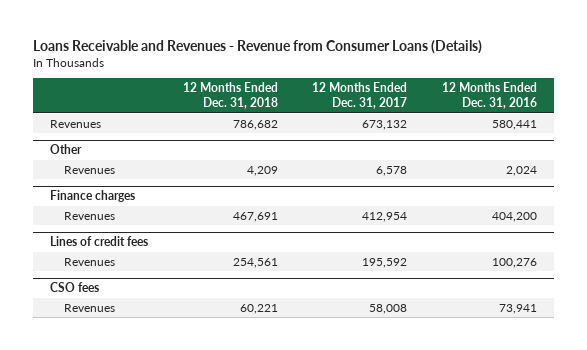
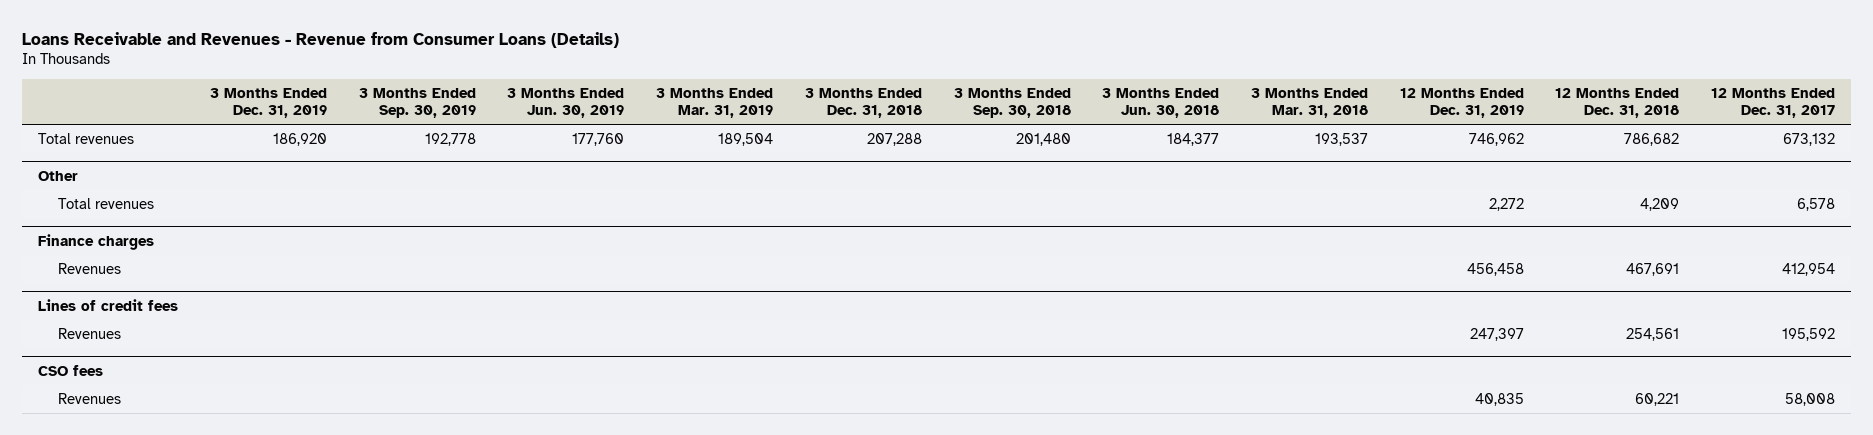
- | 12 Months Ended Dec. 31, 2018 | 12 Months Ended Dec. 31, 2017 | 12 Months Ended Dec. 31, 2016
+ | 3 Months Ended Dec. 31, 2019 | 3 Months Ended Sep. 30, 2019 | 3 Months Ended Jun. 30, 2019 | 3 Months Ended Mar. 31, 2019 | 3 Months Ended Dec. 31, 2018 | 3 Months Ended Sep. 30, 2018 | 3 Months Ended Jun. 30, 2018 | 3 Months Ended Mar. 31, 2018 | 12 Months Ended Dec. 31, 2019 | 12 Months Ended Dec. 31, 2018 | 12 Months Ended Dec. 31, 2017
- Revenues | 786,682 | 673,132 | 580,441
+ Total revenues | 186,920 | 192,778 | 177,760 | 189,504 | 207,288 | 201,480 | 184,377 | 193,537 | 746,962 | 786,682 | 673,132
@ Other
- Revenues | 4,209 | 6,578 | 2,024
+ Total revenues | | | | | | | | | 2,272 | 4,209 | 6,578

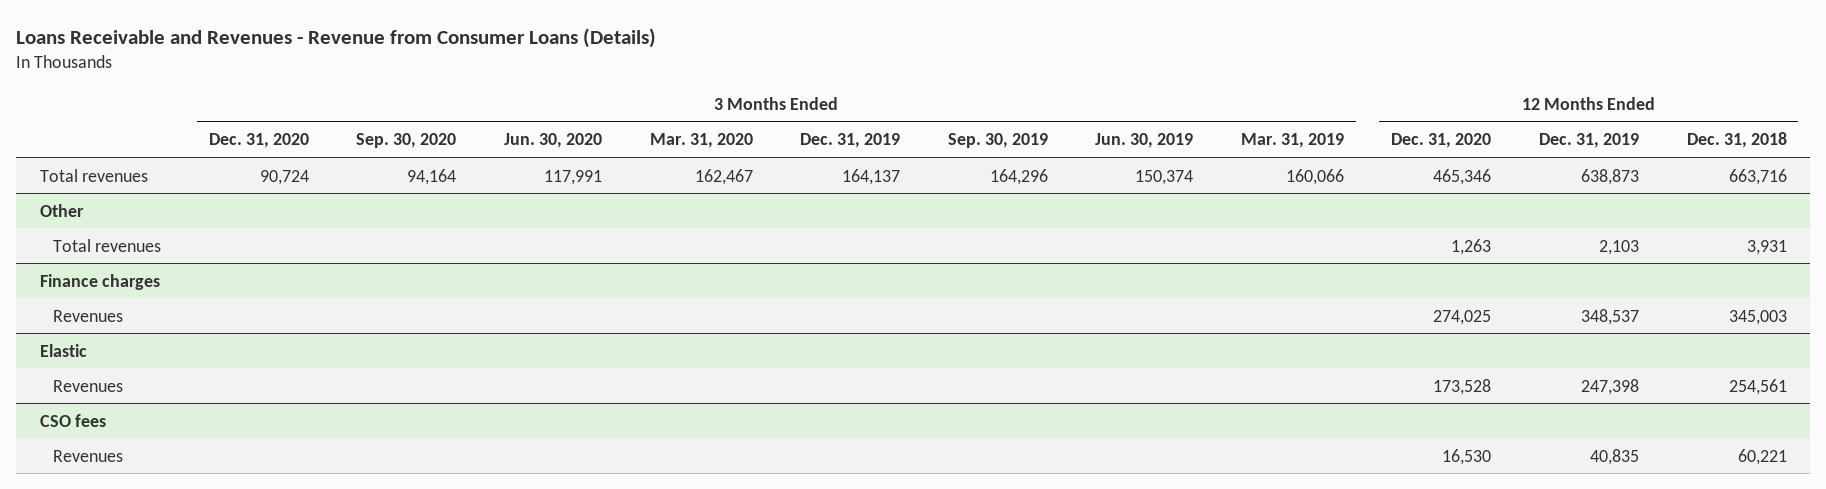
- | 3 Months Ended Dec. 31, 2019 | 3 Months Ended Sep. 30, 2019 | 3 Months Ended Jun. 30, 2019 | 3 Months Ended Mar. 31, 2019 | 3 Months Ended Dec. 31, 2018 | 3 Months Ended Sep. 30, 2018 | 3 Months Ended Jun. 30, 2018 | 3 Months Ended Mar. 31, 2018 | 12 Months Ended Dec. 31, 2019 | 12 Months Ended Dec. 31, 2018 | 12 Months Ended Dec. 31, 2017
+ | 3 Months Ended Dec. 31, 2020 | 3 Months Ended Sep. 30, 2020 | 3 Months Ended Jun. 30, 2020 | 3 Months Ended Mar. 31, 2020 | 3 Months Ended Dec. 31, 2019 | 3 Months Ended Sep. 30, 2019 | 3 Months Ended Jun. 30, 2019 | 3 Months Ended Mar. 31, 2019 | 12 Months Ended Dec. 31, 2020 | 12 Months Ended Dec. 31, 2019 | 12 Months Ended Dec. 31, 2018
- Total revenues | 186,920 | 192,778 | 177,760 | 189,504 | 207,288 | 201,480 | 184,377 | 193,537 | 746,962 | 786,682 | 673,132
+ Total revenues | 90,724 | 94,164 | 117,991 | 162,467 | 164,137 | 164,296 | 150,374 | 160,066 | 465,346 | 638,873 | 663,716
@ Other
- Total revenues | | | | | | | | | 2,272 | 4,209 | 6,578
+ Total revenues | | | | | | | | | 1,263 | 2,103 | 3,931
@ Finance charges
- Revenues | | | | | | | | | 456,458 | 467,691 | 412,954
- Lines of credit fees
- Revenues | | | | | | | | | 247,397 | 254,561 | 195,592
@ Finance charges
+ Revenues | | | | | | | | | 274,025 | 348,537 | 345,003
+ Elastic
+ Revenues | | | | | | | | | 173,528 | 247,398 | 254,561

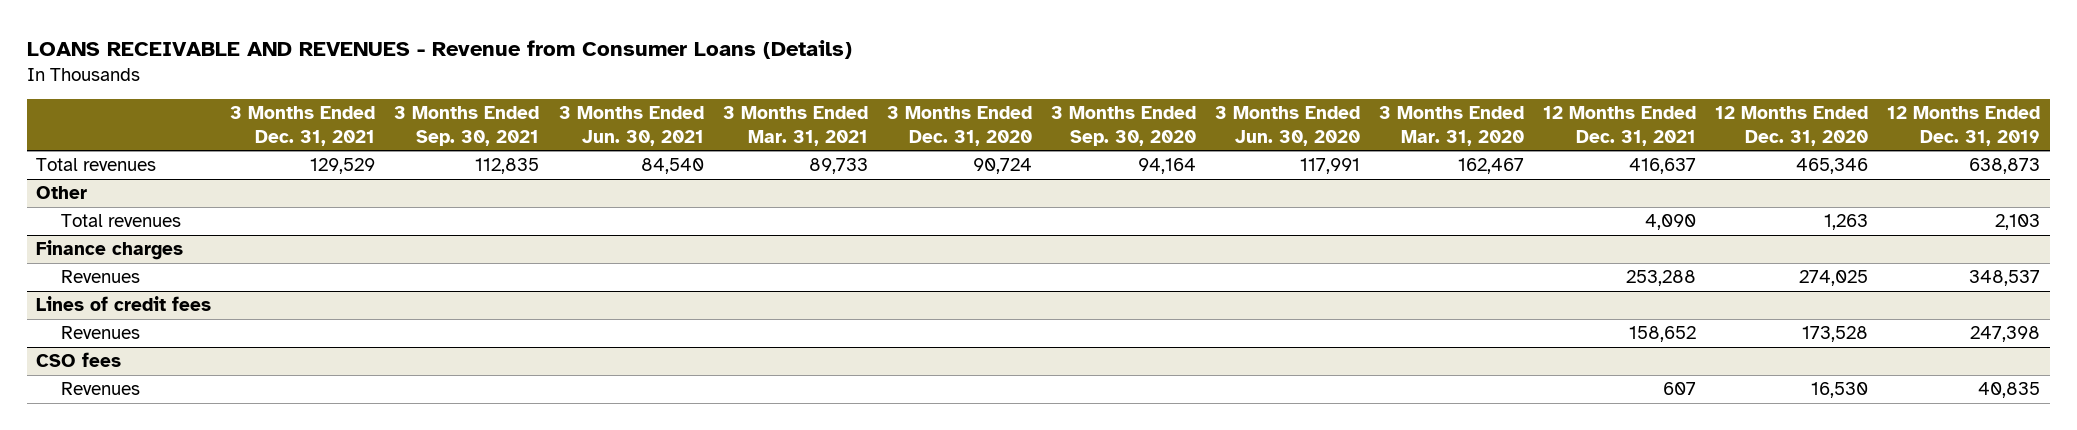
- Loans Receivable and Revenues - Revenue from Consumer Loans (Details)
+ LOANS RECEIVABLE AND REVENUES - Revenue from Consumer Loans (Details)
- | 3 Months Ended Dec. 31, 2020 | 3 Months Ended Sep. 30, 2020 | 3 Months Ended Jun. 30, 2020 | 3 Months Ended Mar. 31, 2020 | 3 Months Ended Dec. 31, 2019 | 3 Months Ended Sep. 30, 2019 | 3 Months Ended Jun. 30, 2019 | 3 Months Ended Mar. 31, 2019 | 12 Months Ended Dec. 31, 2020 | 12 Months Ended Dec. 31, 2019 | 12 Months Ended Dec. 31, 2018
+ | 3 Months Ended Dec. 31, 2021 | 3 Months Ended Sep. 30, 2021 | 3 Months Ended Jun. 30, 2021 | 3 Months Ended Mar. 31, 2021 | 3 Months Ended Dec. 31, 2020 | 3 Months Ended Sep. 30, 2020 | 3 Months Ended Jun. 30, 2020 | 3 Months Ended Mar. 31, 2020 | 12 Months Ended Dec. 31, 2021 | 12 Months Ended Dec. 31, 2020 | 12 Months Ended Dec. 31, 2019
- Elastic
+ Lines of credit fees

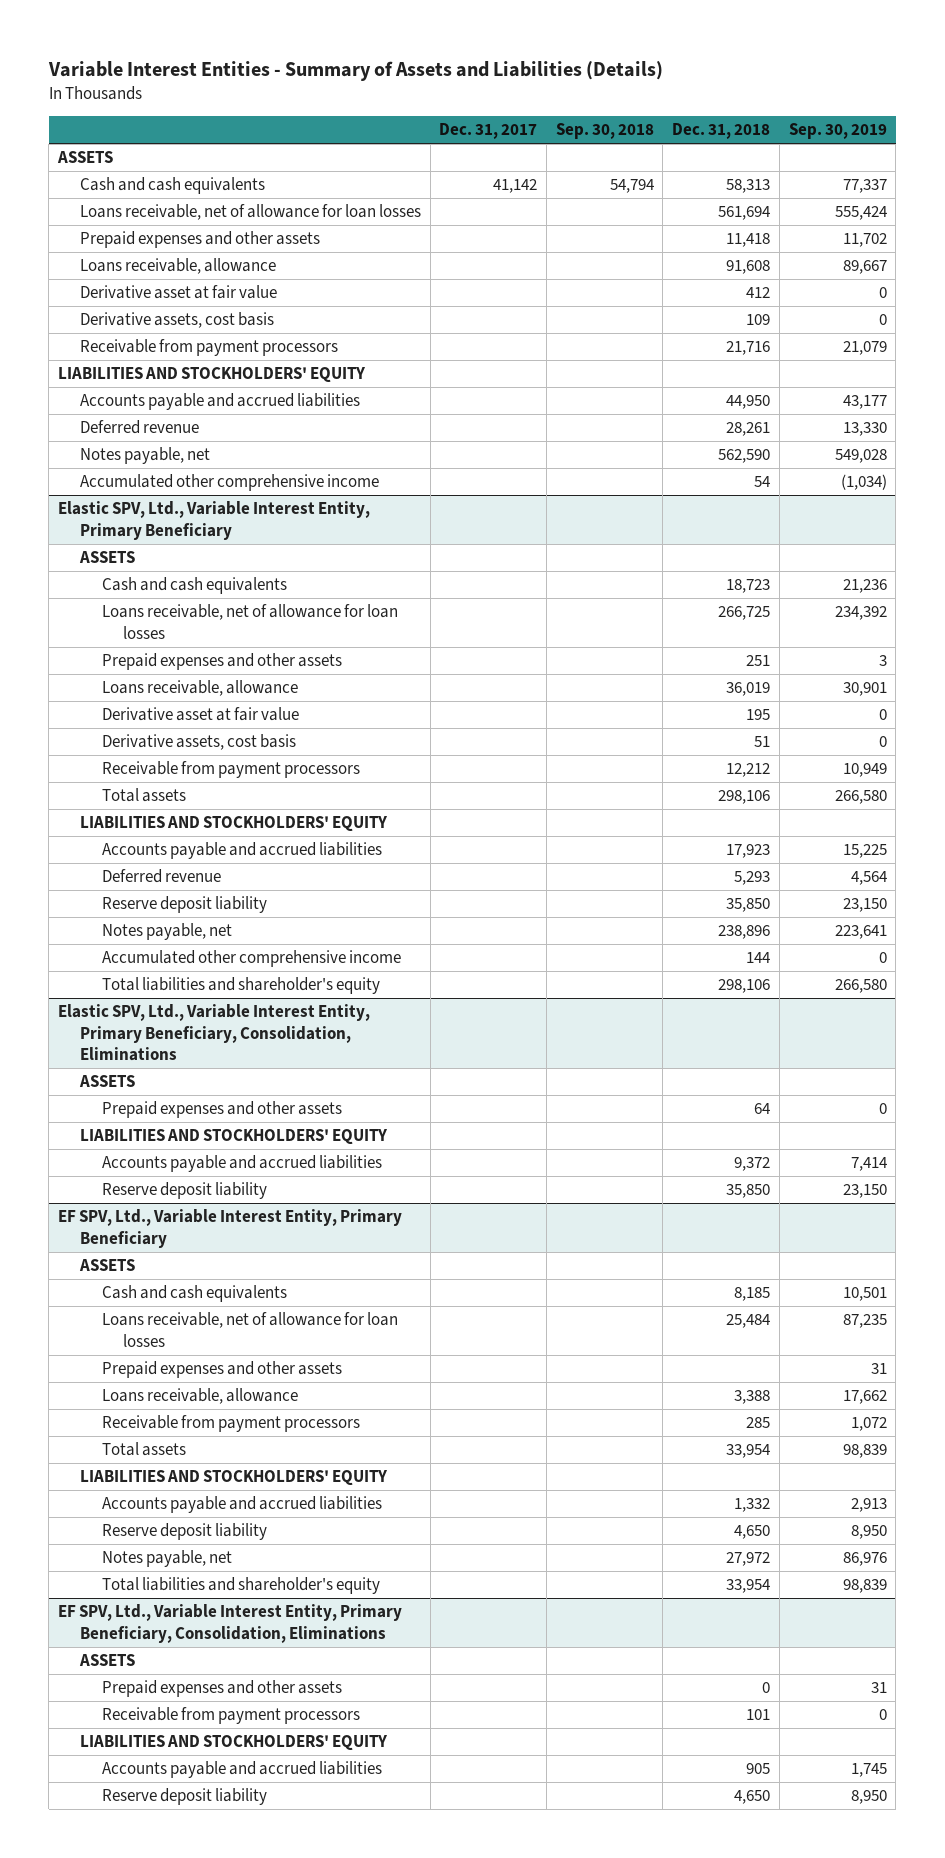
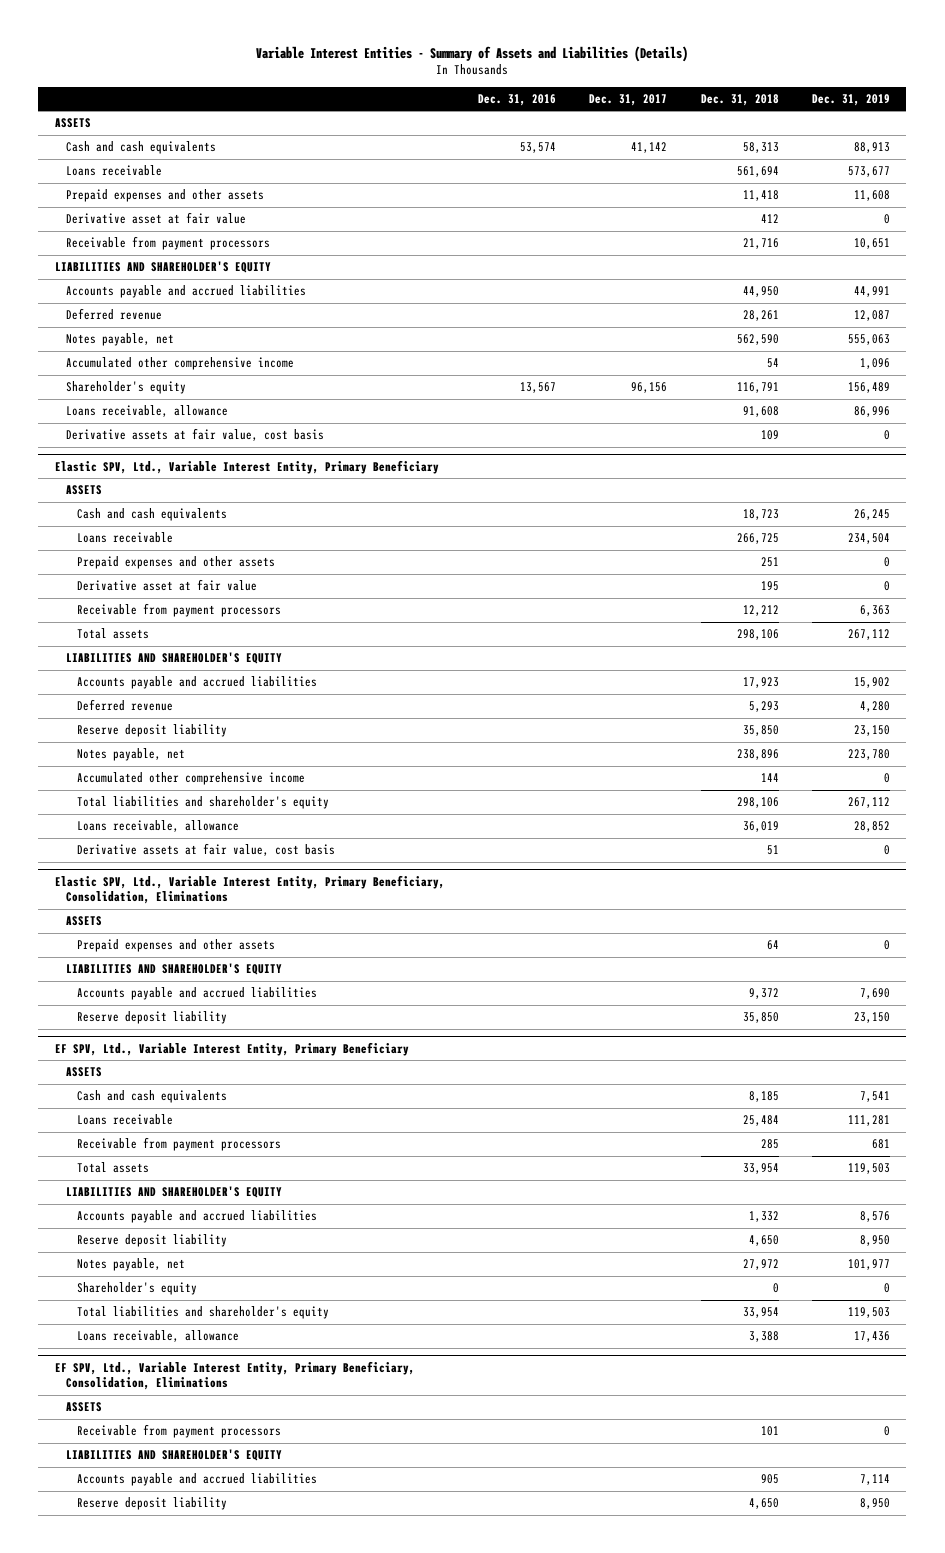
- | Dec. 31, 2017 | Sep. 30, 2018 | Dec. 31, 2018 | Sep. 30, 2019
+ | Dec. 31, 2016 | Dec. 31, 2017 | Dec. 31, 2018 | Dec. 31, 2019
- Loans receivable, net of allowance for loan losses | | | 561,694 | 555,424
+ Loans receivable | | | 561,694 | 573,677
- Derivative assets, cost basis | | | 109 | 0
- LIABILITIES AND STOCKHOLDERS' EQUITY
+ LIABILITIES AND SHAREHOLDER'S EQUITY
+ Shareholder's equity | 13,567 | 96,156 | 116,791 | 156,489
moved down: Loans receivable, allowance | | | 91,608 | 86,996
+ Derivative assets at fair value, cost basis | | | 109 | 0
@ Elastic SPV, Ltd., Variable Interest Entity, Primary Beneficiary
- Loans receivable, net of allowance for loan losses | | | 266,725 | 234,392
+ Loans receivable | | | 266,725 | 234,504
- Derivative assets, cost basis | | | 51 | 0
- LIABILITIES AND STOCKHOLDERS' EQUITY
+ LIABILITIES AND SHAREHOLDER'S EQUITY
moved down: Loans receivable, allowance | | | 36,019 | 28,852
+ Derivative assets at fair value, cost basis | | | 51 | 0
@ Elastic SPV, Ltd., Variable Interest Entity, Primary Beneficiary, Consolidation, Eliminations
- LIABILITIES AND STOCKHOLDERS' EQUITY
+ LIABILITIES AND SHAREHOLDER'S EQUITY
@ EF SPV, Ltd., Variable Interest Entity, Primary Beneficiary
- Loans receivable, net of allowance for loan losses | | | 25,484 | 87,235
- Prepaid expenses and other assets | | | | 31
+ Loans receivable | | | 25,484 | 111,281
- LIABILITIES AND STOCKHOLDERS' EQUITY
+ LIABILITIES AND SHAREHOLDER'S EQUITY
+ Shareholder's equity | | | 0 | 0
moved down: Loans receivable, allowance | | | 3,388 | 17,436
@ EF SPV, Ltd., Variable Interest Entity, Primary Beneficiary, Consolidation, Eliminations
- Prepaid expenses and other assets | | | 0 | 31
- LIABILITIES AND STOCKHOLDERS' EQUITY
+ LIABILITIES AND SHAREHOLDER'S EQUITY

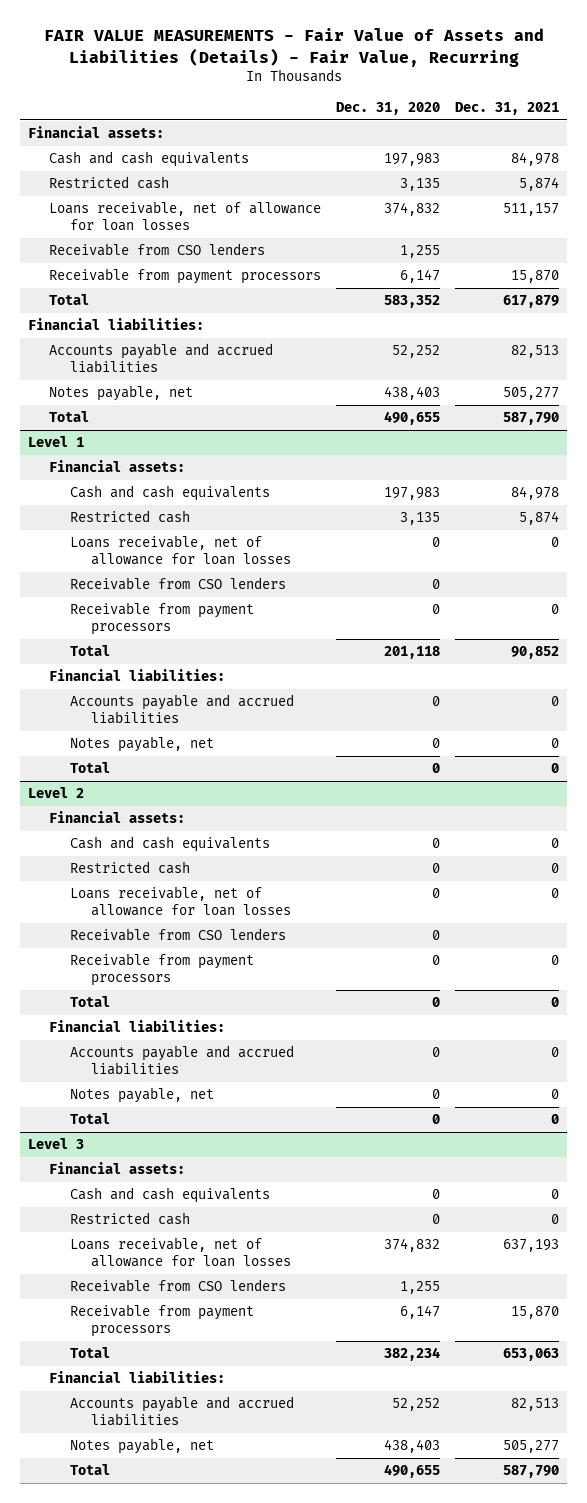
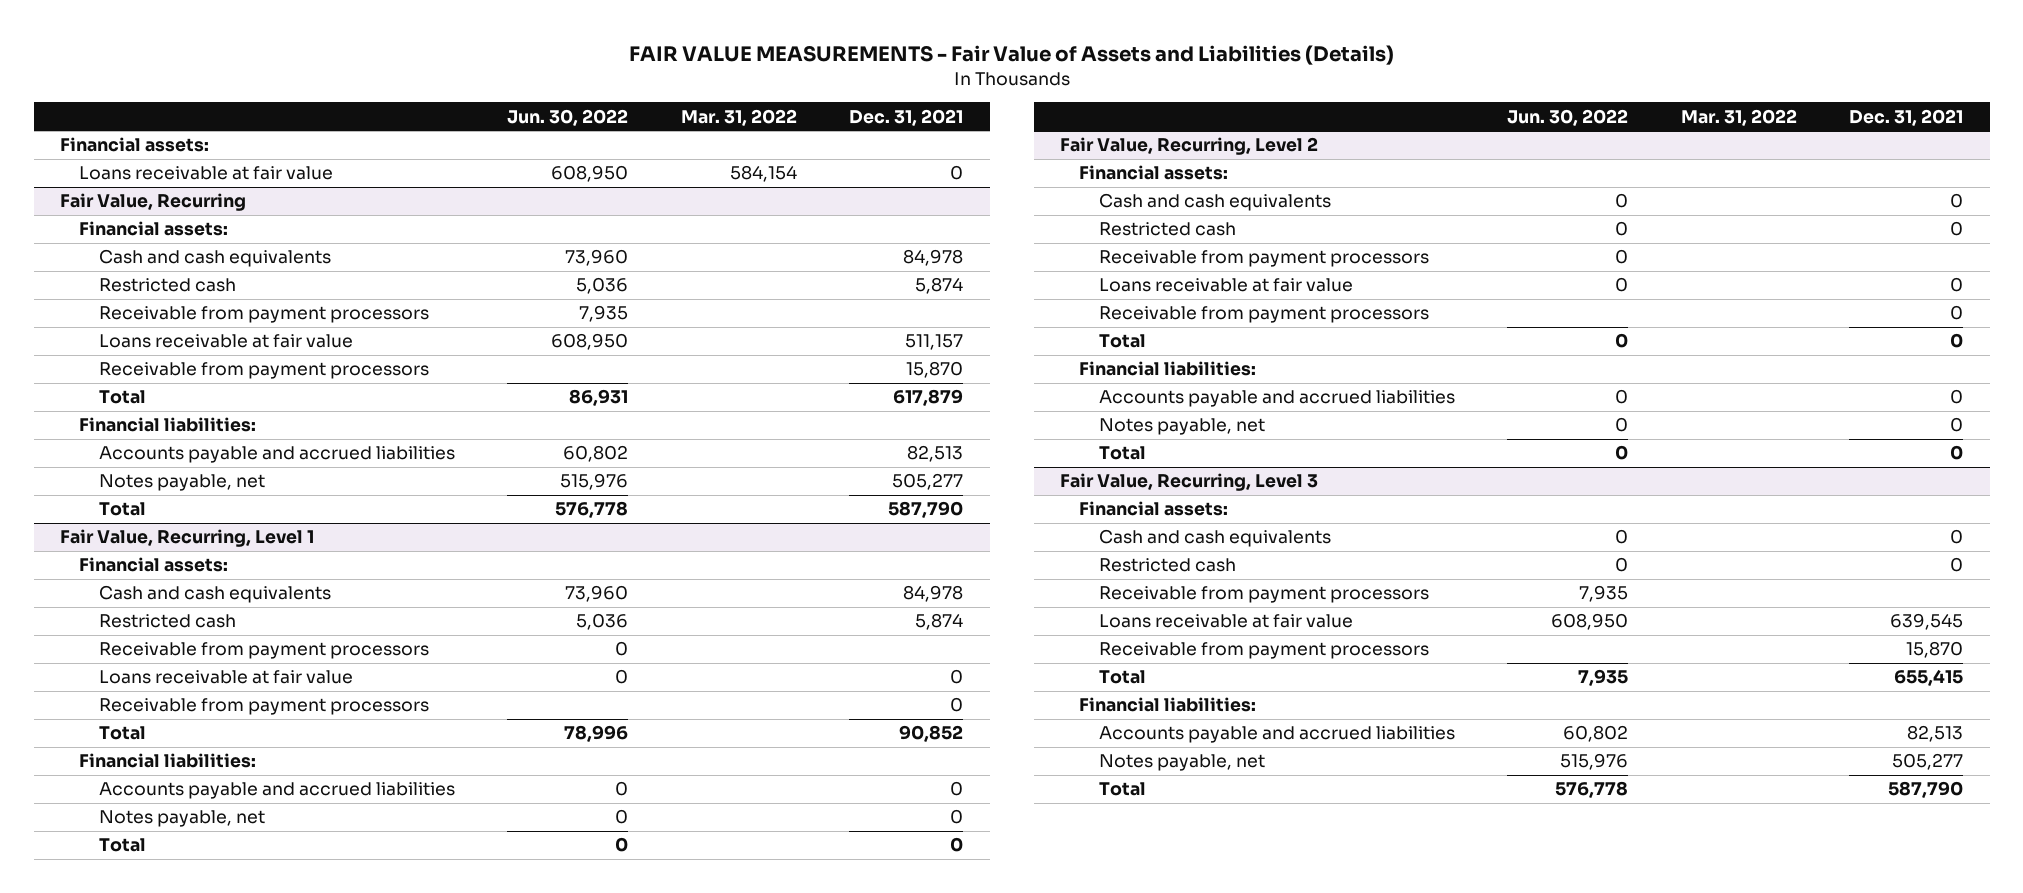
- FAIR VALUE MEASUREMENTS - Fair Value of Assets and Liabilities (Details) - Fair Value, Recurring
+ FAIR VALUE MEASUREMENTS - Fair Value of Assets and Liabilities (Details)
- | Dec. 31, 2020 | Dec. 31, 2021
+ | Jun. 30, 2022 | Mar. 31, 2022 | Dec. 31, 2021
+ Loans receivable at fair value | 608,950 | 584,154 | 0
+ Fair Value, Recurring
+ Financial assets:
- Loans receivable, net of allowance for loan losses | 374,832 | 511,157
- Receivable from CSO lenders | 1,255 |
+ Receivable from payment processors | 7,935 | |
+ Loans receivable at fair value | 608,950 | | 511,157
- Level 1
+ Fair Value, Recurring, Level 1
- Loans receivable, net of allowance for loan losses | 0 | 0
- Receivable from CSO lenders | 0 |
+ Receivable from payment processors | 0 | |
+ Loans receivable at fair value | 0 | | 0
- Level 2
+ Fair Value, Recurring, Level 2
- Loans receivable, net of allowance for loan losses | 0 | 0
- Receivable from CSO lenders | 0 |
+ Receivable from payment processors | 0 | |
+ Loans receivable at fair value | 0 | | 0
- Level 3
+ Fair Value, Recurring, Level 3
- Loans receivable, net of allowance for loan losses | 374,832 | 637,193
- Receivable from CSO lenders | 1,255 |
+ Receivable from payment processors | 7,935 | |
+ Loans receivable at fair value | 608,950 | | 639,545
- Total | 382,234 | 653,063
+ Total | 7,935 | | 655,415

